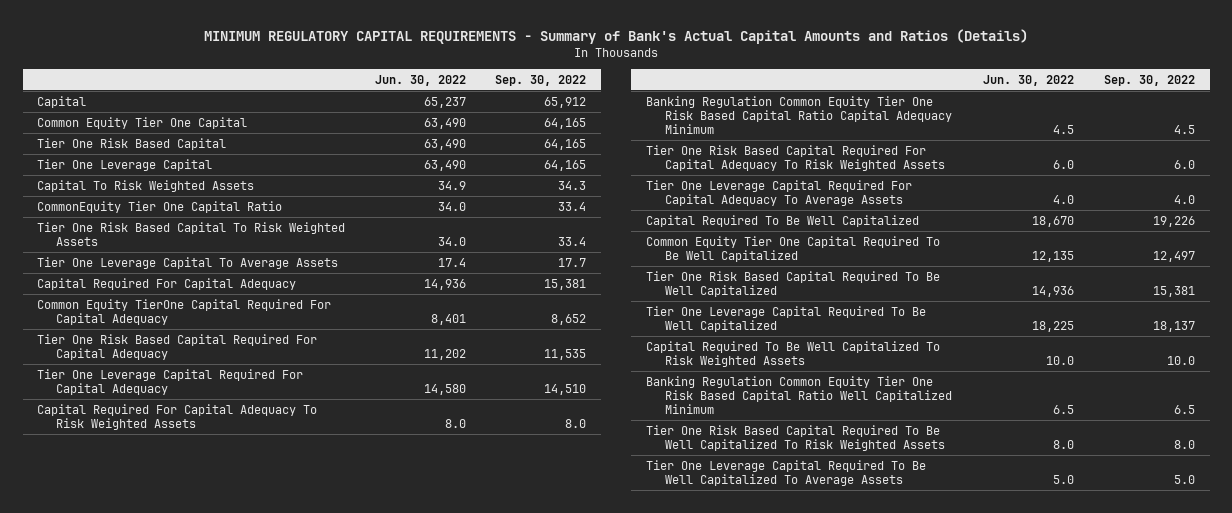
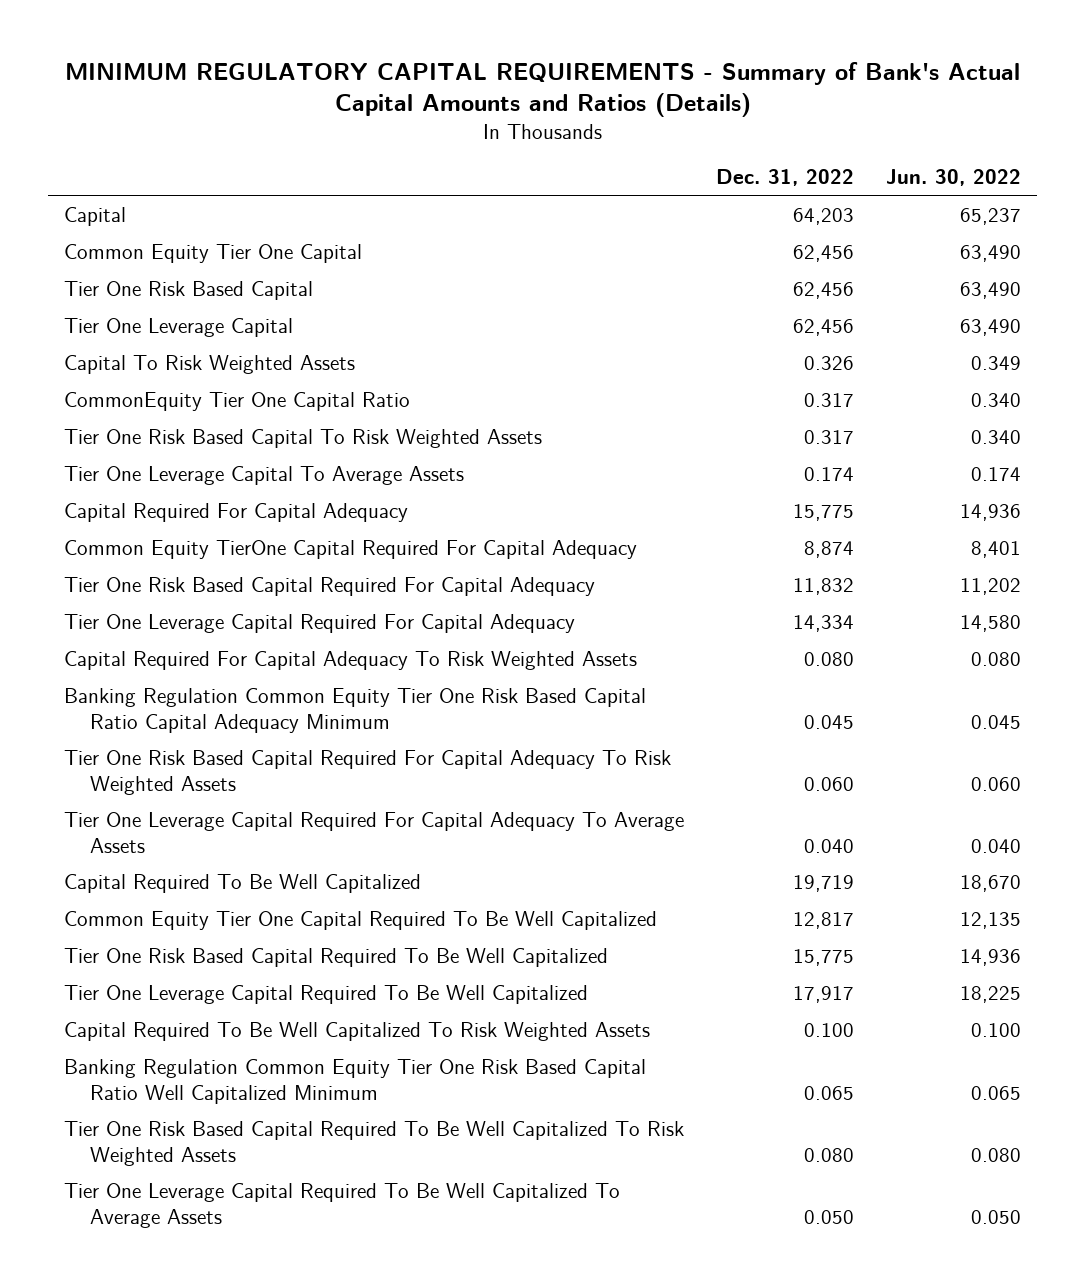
- | Jun. 30, 2022 | Sep. 30, 2022
+ | Dec. 31, 2022 | Jun. 30, 2022
- Capital To Risk Weighted Assets | 34.9 | 34.3
- CommonEquity Tier One Capital Ratio | 34.0 | 33.4
- Tier One Risk Based Capital To Risk Weighted Assets | 34.0 | 33.4
- Tier One Leverage Capital To Average Assets | 17.4 | 17.7
+ Capital To Risk Weighted Assets | 0.326 | 0.349
+ CommonEquity Tier One Capital Ratio | 0.317 | 0.340
+ Tier One Risk Based Capital To Risk Weighted Assets | 0.317 | 0.340
+ Tier One Leverage Capital To Average Assets | 0.174 | 0.174
- Capital Required For Capital Adequacy To Risk Weighted Assets | 8.0 | 8.0
- Banking Regulation Common Equity Tier One Risk Based Capital Ratio Capital Adequacy Minimum | 4.5 | 4.5
- Tier One Risk Based Capital Required For Capital Adequacy To Risk Weighted Assets | 6.0 | 6.0
- Tier One Leverage Capital Required For Capital Adequacy To Average Assets | 4.0 | 4.0
+ Capital Required For Capital Adequacy To Risk Weighted Assets | 0.080 | 0.080
+ Banking Regulation Common Equity Tier One Risk Based Capital Ratio Capital Adequacy Minimum | 0.045 | 0.045
+ Tier One Risk Based Capital Required For Capital Adequacy To Risk Weighted Assets | 0.060 | 0.060
+ Tier One Leverage Capital Required For Capital Adequacy To Average Assets | 0.040 | 0.040
- Capital Required To Be Well Capitalized To Risk Weighted Assets | 10.0 | 10.0
- Banking Regulation Common Equity Tier One Risk Based Capital Ratio Well Capitalized Minimum | 6.5 | 6.5
- Tier One Risk Based Capital Required To Be Well Capitalized To Risk Weighted Assets | 8.0 | 8.0
- Tier One Leverage Capital Required To Be Well Capitalized To Average Assets | 5.0 | 5.0
+ Capital Required To Be Well Capitalized To Risk Weighted Assets | 0.100 | 0.100
+ Banking Regulation Common Equity Tier One Risk Based Capital Ratio Well Capitalized Minimum | 0.065 | 0.065
+ Tier One Risk Based Capital Required To Be Well Capitalized To Risk Weighted Assets | 0.080 | 0.080
+ Tier One Leverage Capital Required To Be Well Capitalized To Average Assets | 0.050 | 0.050

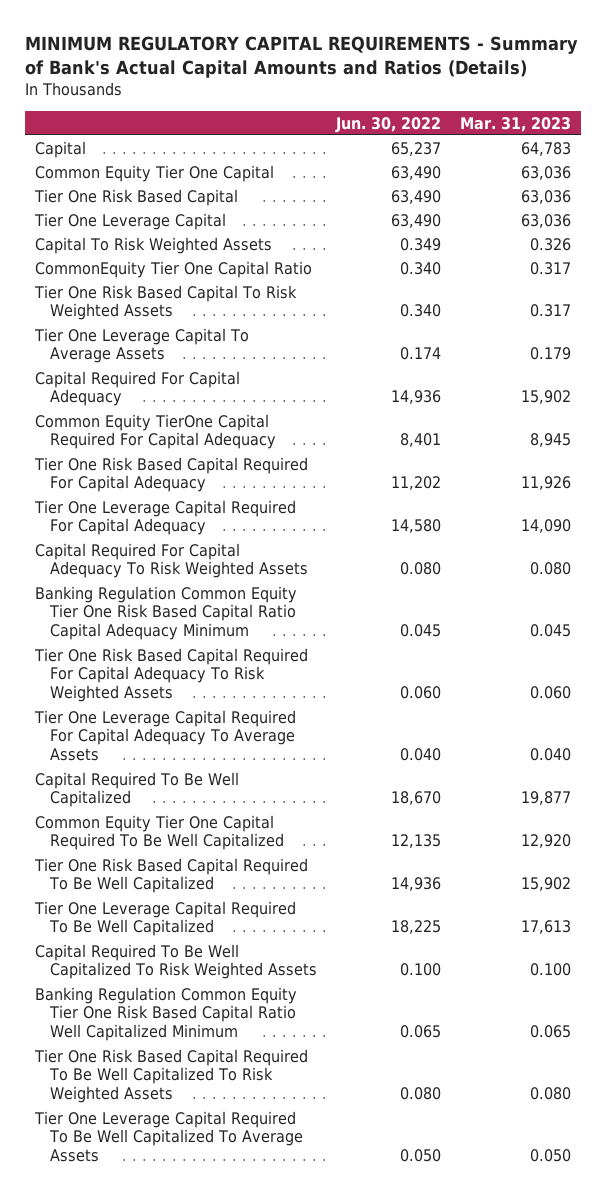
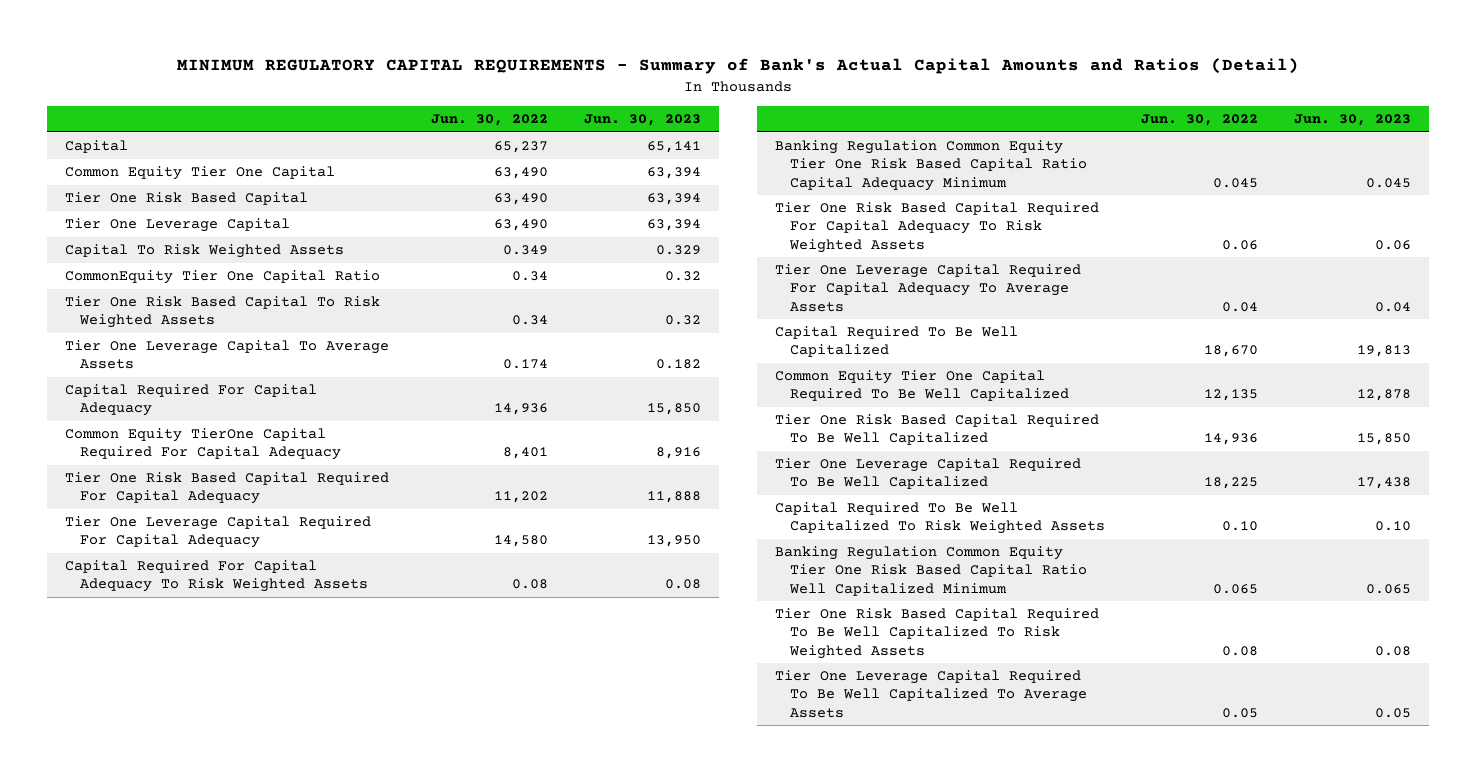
- MINIMUM REGULATORY CAPITAL REQUIREMENTS - Summary of Bank's Actual Capital Amounts and Ratios (Details)
+ MINIMUM REGULATORY CAPITAL REQUIREMENTS - Summary of Bank's Actual Capital Amounts and Ratios (Detail)
- | Jun. 30, 2022 | Mar. 31, 2023
+ | Jun. 30, 2022 | Jun. 30, 2023
- CommonEquity Tier One Capital Ratio | 0.340 | 0.317
- Tier One Risk Based Capital To Risk Weighted Assets | 0.340 | 0.317
+ CommonEquity Tier One Capital Ratio | 0.34 | 0.32
+ Tier One Risk Based Capital To Risk Weighted Assets | 0.34 | 0.32
- Capital Required For Capital Adequacy To Risk Weighted Assets | 0.080 | 0.080
+ Capital Required For Capital Adequacy To Risk Weighted Assets | 0.08 | 0.08
- Tier One Risk Based Capital Required For Capital Adequacy To Risk Weighted Assets | 0.060 | 0.060
- Tier One Leverage Capital Required For Capital Adequacy To Average Assets | 0.040 | 0.040
+ Tier One Risk Based Capital Required For Capital Adequacy To Risk Weighted Assets | 0.06 | 0.06
+ Tier One Leverage Capital Required For Capital Adequacy To Average Assets | 0.04 | 0.04
- Capital Required To Be Well Capitalized To Risk Weighted Assets | 0.100 | 0.100
+ Capital Required To Be Well Capitalized To Risk Weighted Assets | 0.10 | 0.10
- Tier One Risk Based Capital Required To Be Well Capitalized To Risk Weighted Assets | 0.080 | 0.080
- Tier One Leverage Capital Required To Be Well Capitalized To Average Assets | 0.050 | 0.050
+ Tier One Risk Based Capital Required To Be Well Capitalized To Risk Weighted Assets | 0.08 | 0.08
+ Tier One Leverage Capital Required To Be Well Capitalized To Average Assets | 0.05 | 0.05

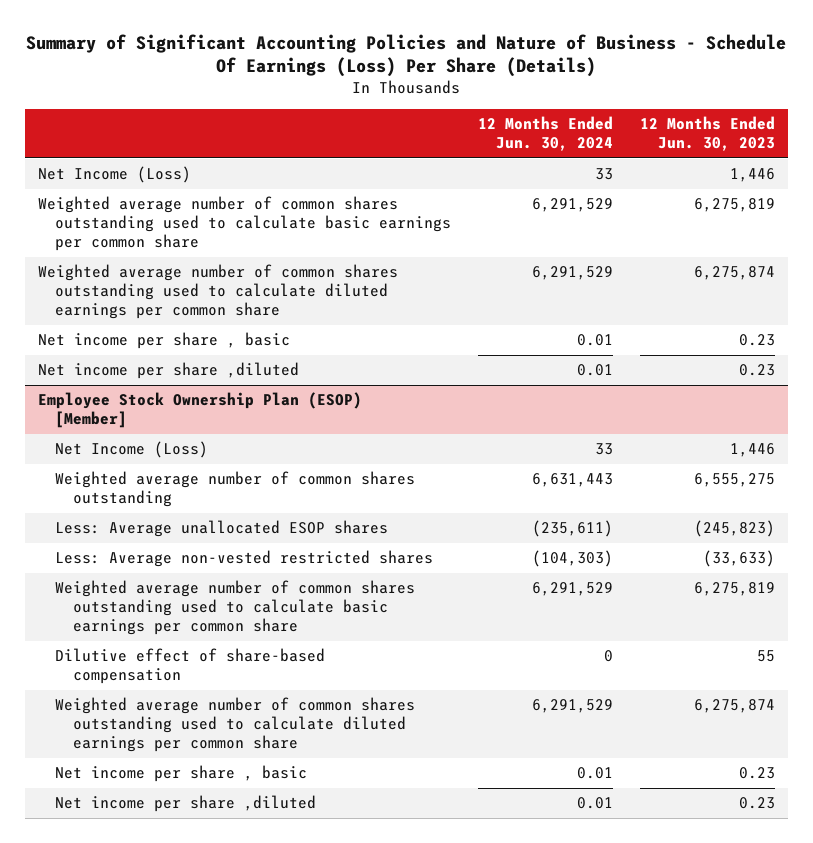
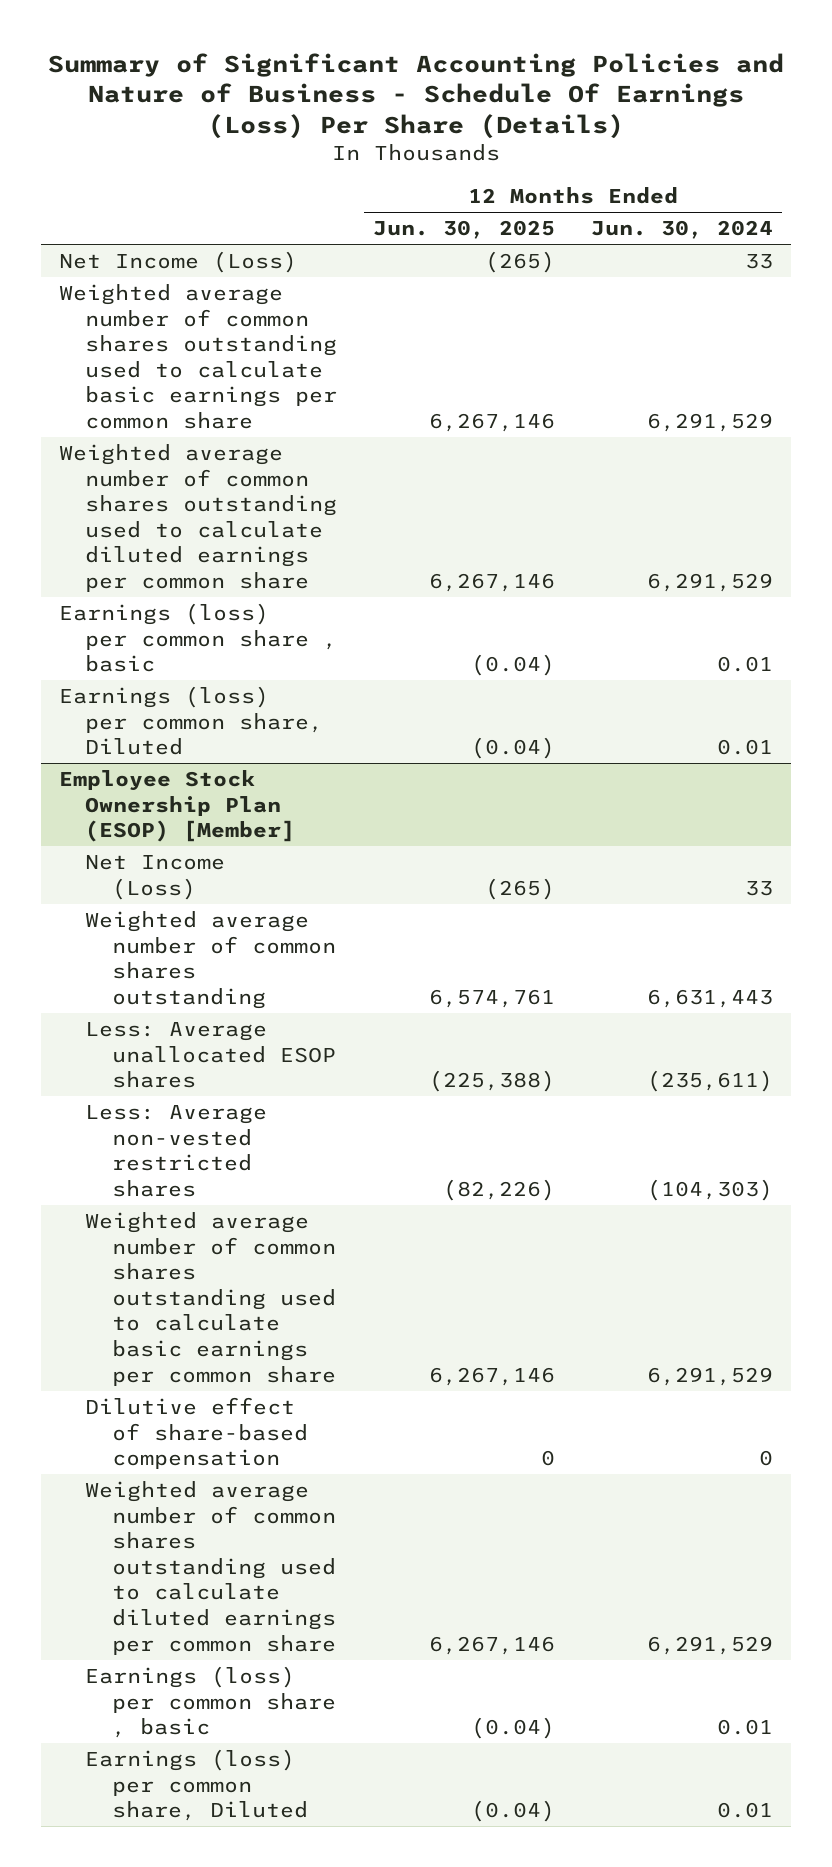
- | 12 Months Ended Jun. 30, 2024 | 12 Months Ended Jun. 30, 2023
+ | 12 Months Ended Jun. 30, 2025 | 12 Months Ended Jun. 30, 2024
- Net income per share , basic | 0.01 | 0.23
- Net income per share ,diluted | 0.01 | 0.23
+ Earnings (loss) per common share , basic | (0.04) | 0.01
+ Earnings (loss) per common share, Diluted | (0.04) | 0.01
@ Employee Stock Ownership Plan (ESOP) [Member]
- Net income per share , basic | 0.01 | 0.23
- Net income per share ,diluted | 0.01 | 0.23
+ Earnings (loss) per common share , basic | (0.04) | 0.01
+ Earnings (loss) per common share, Diluted | (0.04) | 0.01

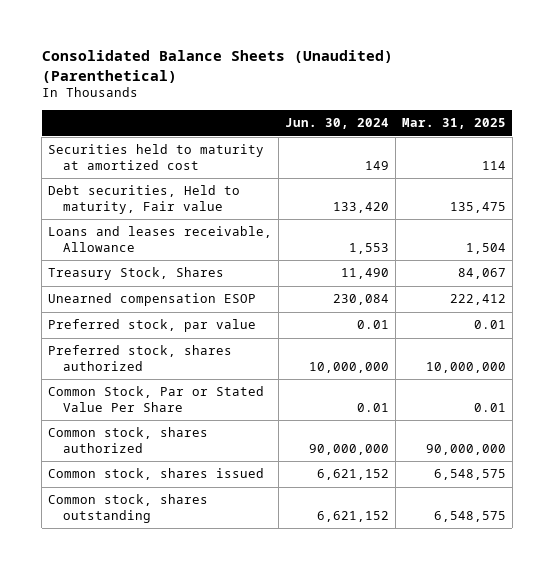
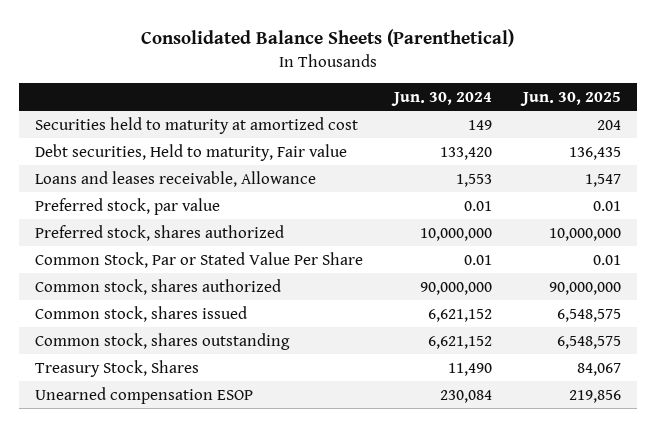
- Consolidated Balance Sheets (Unaudited) (Parenthetical)
+ Consolidated Balance Sheets (Parenthetical)
- | Jun. 30, 2024 | Mar. 31, 2025
+ | Jun. 30, 2024 | Jun. 30, 2025
moved down: Treasury Stock, Shares | 11,490 | 84,067
moved down: Unearned compensation ESOP | 230,084 | 219,856

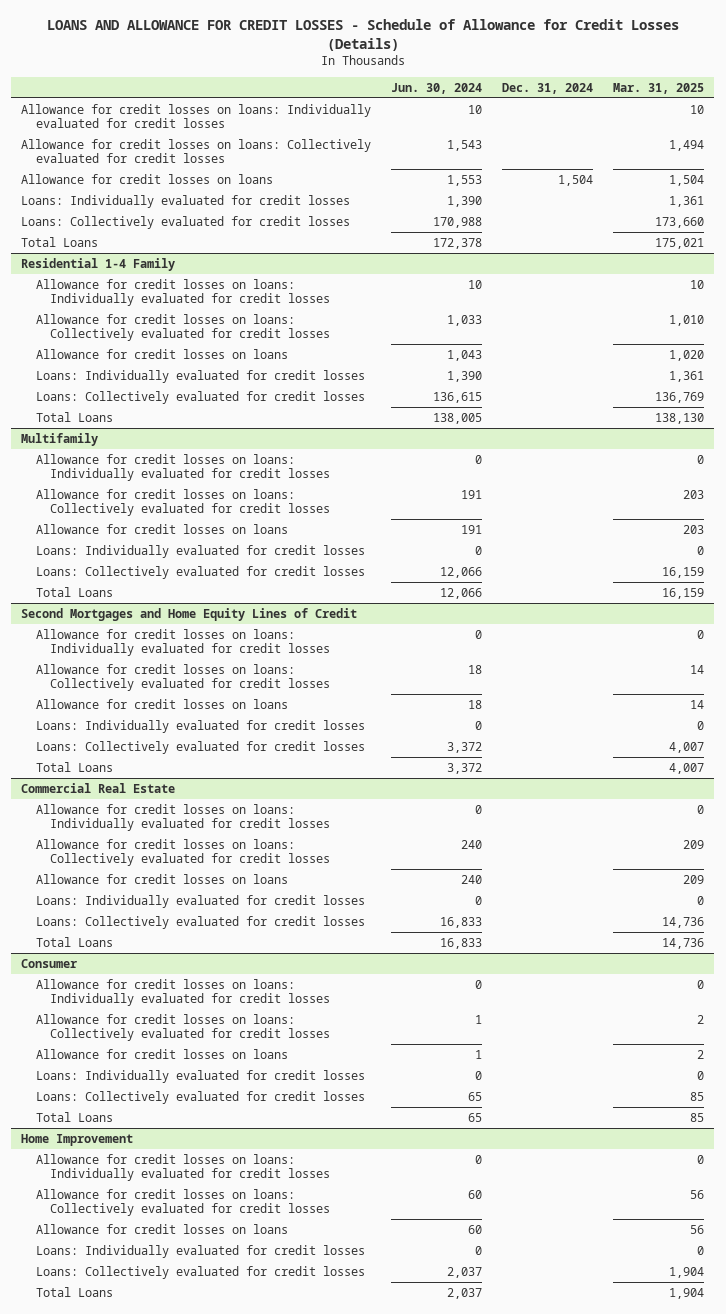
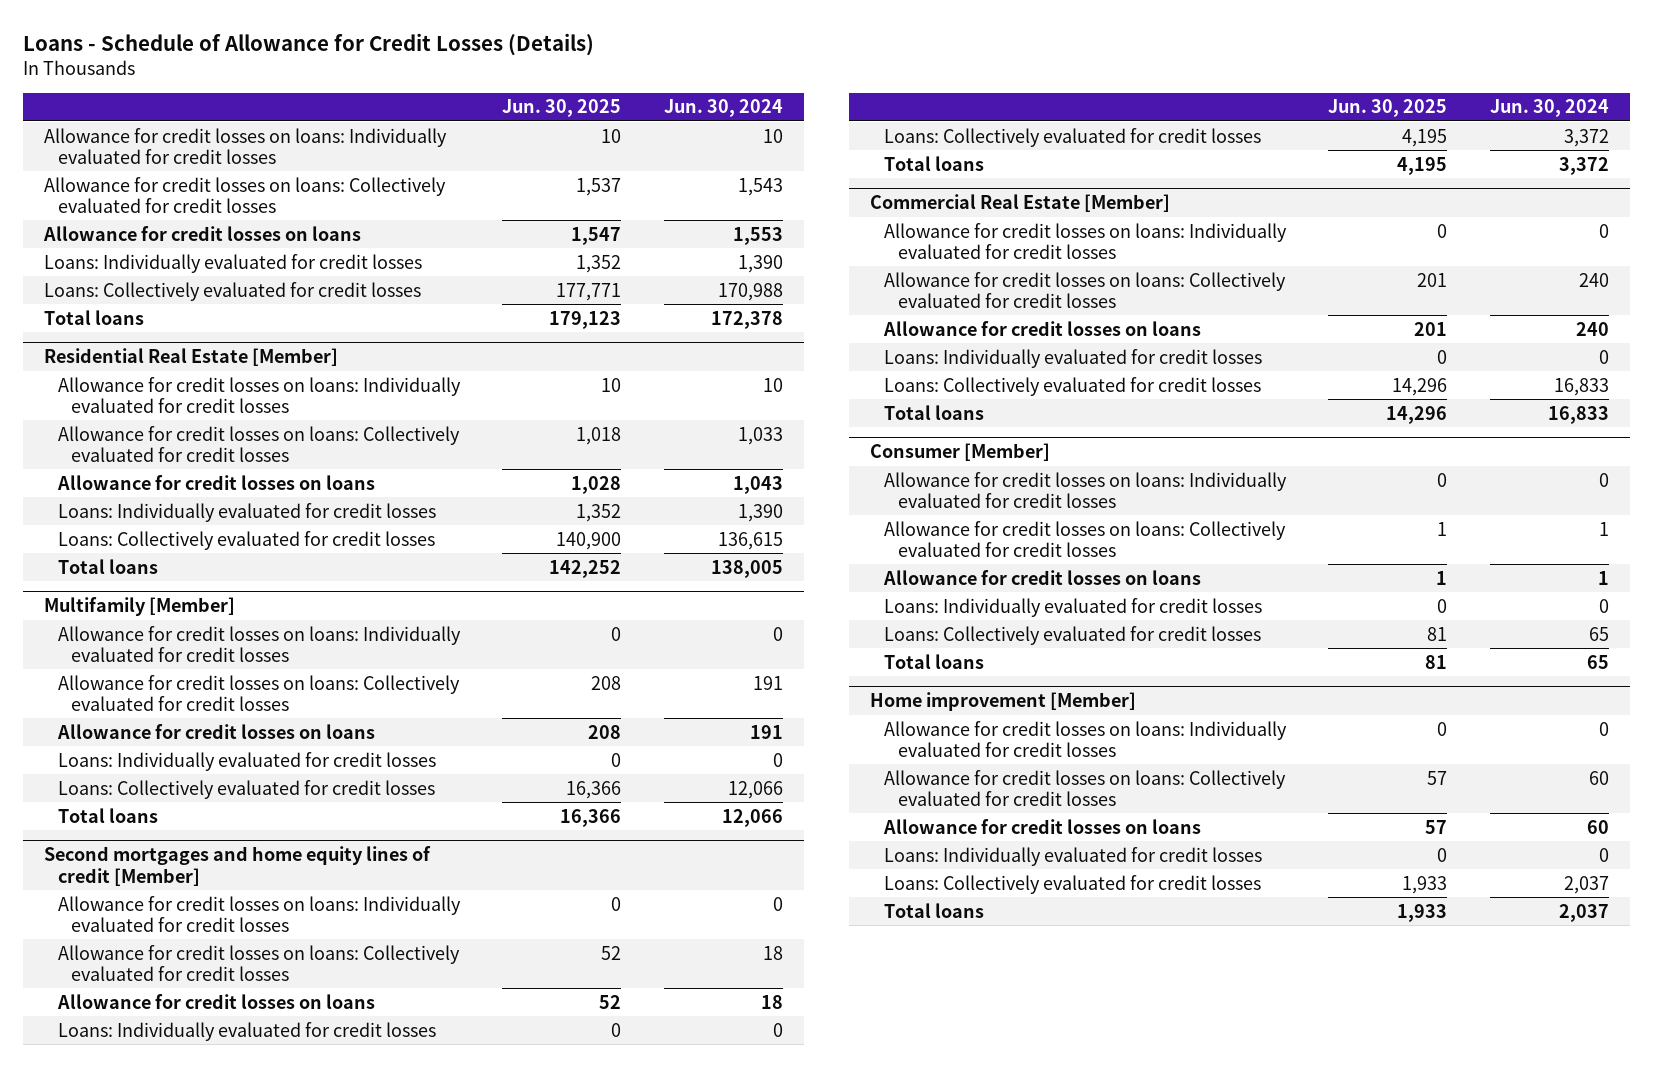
- LOANS AND ALLOWANCE FOR CREDIT LOSSES - Schedule of Allowance for Credit Losses (Details)
+ Loans - Schedule of Allowance for Credit Losses (Details)
- | Jun. 30, 2024 | Dec. 31, 2024 | Mar. 31, 2025
+ | Jun. 30, 2025 | Jun. 30, 2024
- Total Loans | 172,378 | | 175,021
- Residential 1-4 Family
+ Total loans | 179,123 | 172,378
+ Residential Real Estate [Member]
- Total Loans | 138,005 | | 138,130
- Multifamily
+ Total loans | 142,252 | 138,005
+ Multifamily [Member]
- Total Loans | 12,066 | | 16,159
- Second Mortgages and Home Equity Lines of Credit
+ Total loans | 16,366 | 12,066
+ Second mortgages and home equity lines of credit [Member]
- Total Loans | 3,372 | | 4,007
- Commercial Real Estate
+ Total loans | 4,195 | 3,372
+ Commercial Real Estate [Member]
- Total Loans | 16,833 | | 14,736
- Consumer
+ Total loans | 14,296 | 16,833
+ Consumer [Member]
- Total Loans | 65 | | 85
- Home Improvement
+ Total loans | 81 | 65
+ Home improvement [Member]
- Total Loans | 2,037 | | 1,904
+ Total loans | 1,933 | 2,037

